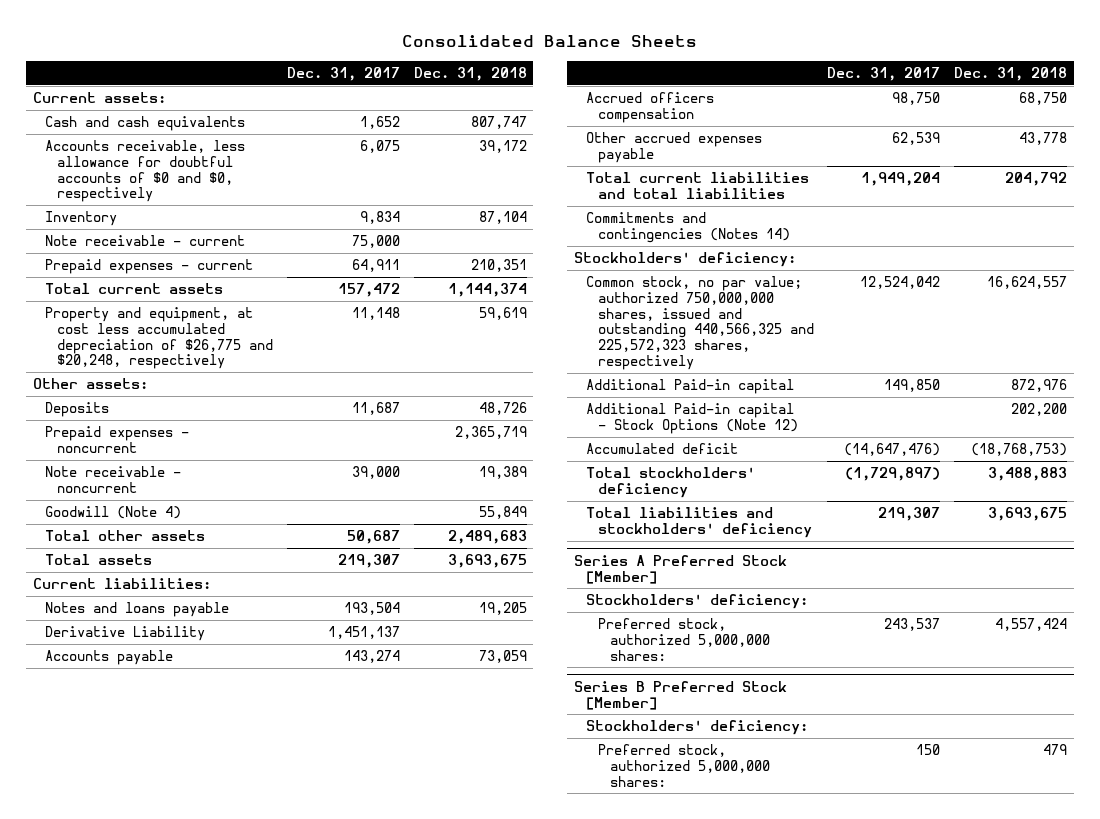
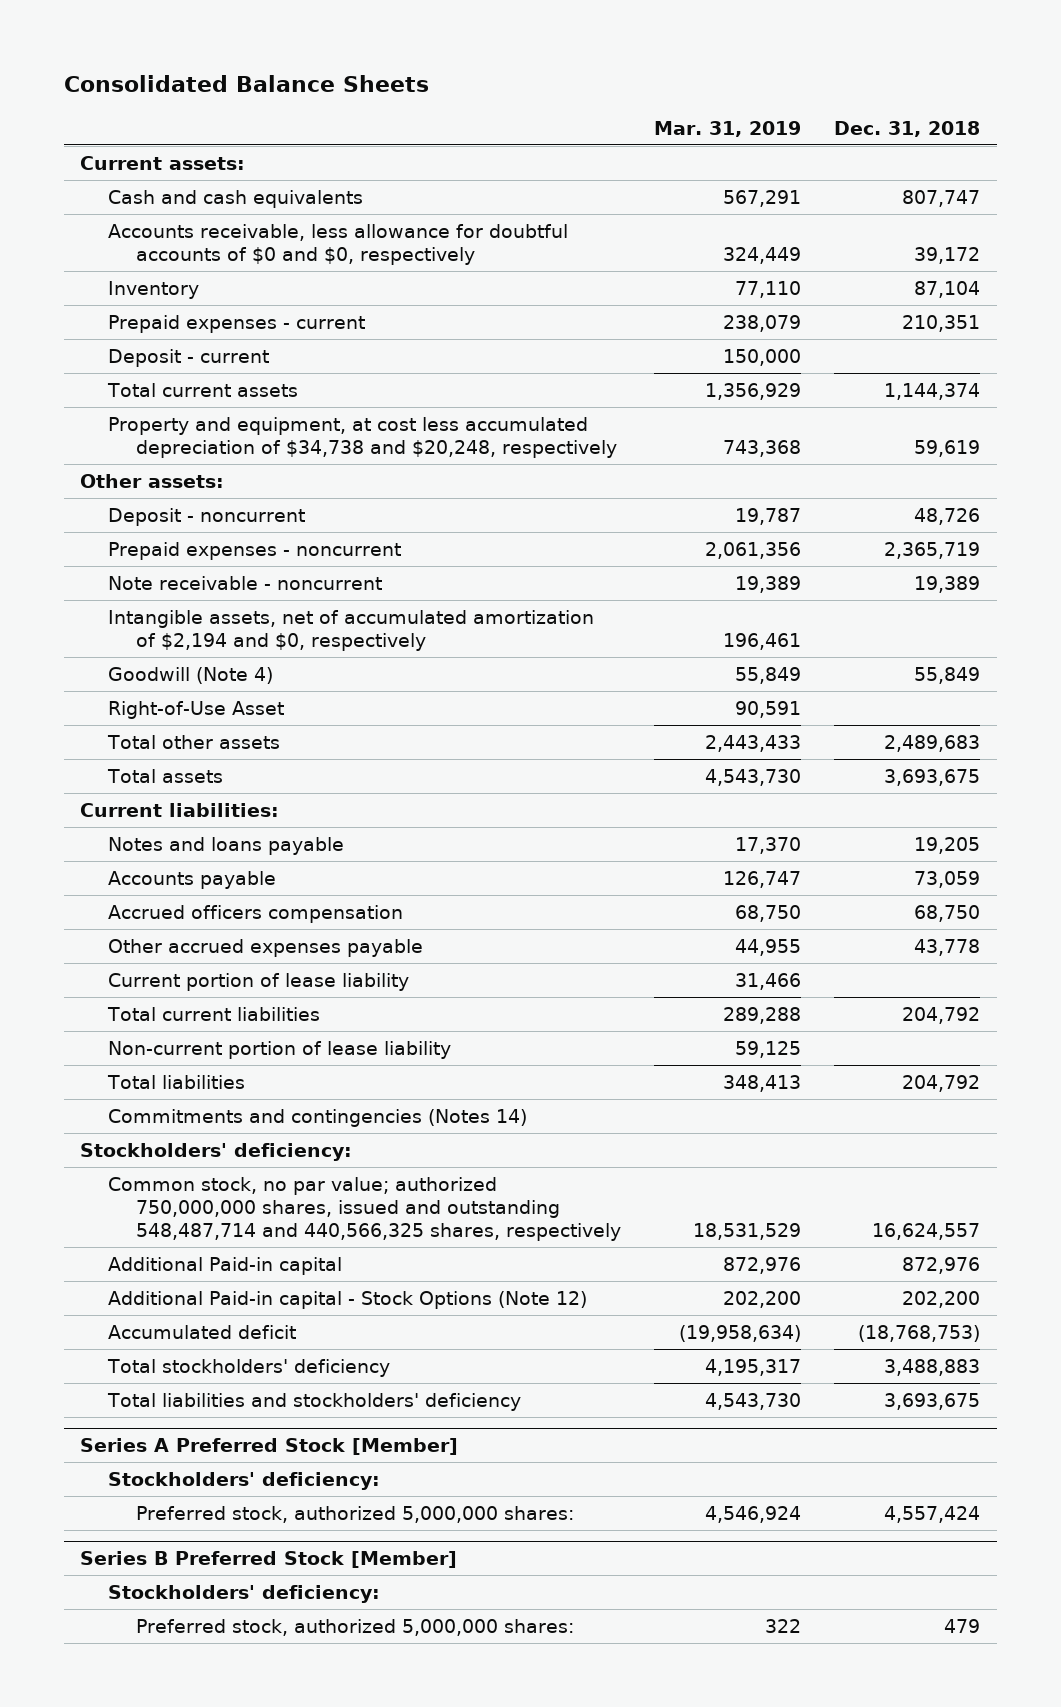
- | Dec. 31, 2017 | Dec. 31, 2018
+ | Mar. 31, 2019 | Dec. 31, 2018
- Note receivable - current | 75,000 |
+ Deposit - current | 150,000 |
- Property and equipment, at cost less accumulated depreciation of $26,775 and $20,248, respectively | 11,148 | 59,619
+ Property and equipment, at cost less accumulated depreciation of $34,738 and $20,248, respectively | 743,368 | 59,619
- Deposits | 11,687 | 48,726
+ Deposit - noncurrent | 19,787 | 48,726
+ Intangible assets, net of accumulated amortization of $2,194 and $0, respectively | 196,461 |
+ Right-of-Use Asset | 90,591 |
- Derivative Liability | 1,451,137 |
- Total current liabilities and total liabilities | 1,949,204 | 204,792
+ Current portion of lease liability | 31,466 |
+ Total current liabilities | 289,288 | 204,792
+ Non-current portion of lease liability | 59,125 |
+ Total liabilities | 348,413 | 204,792
- Common stock, no par value; authorized 750,000,000 shares, issued and outstanding 440,566,325 and 225,572,323 shares, respectively | 12,524,042 | 16,624,557
+ Common stock, no par value; authorized 750,000,000 shares, issued and outstanding 548,487,714 and 440,566,325 shares, respectively | 18,531,529 | 16,624,557

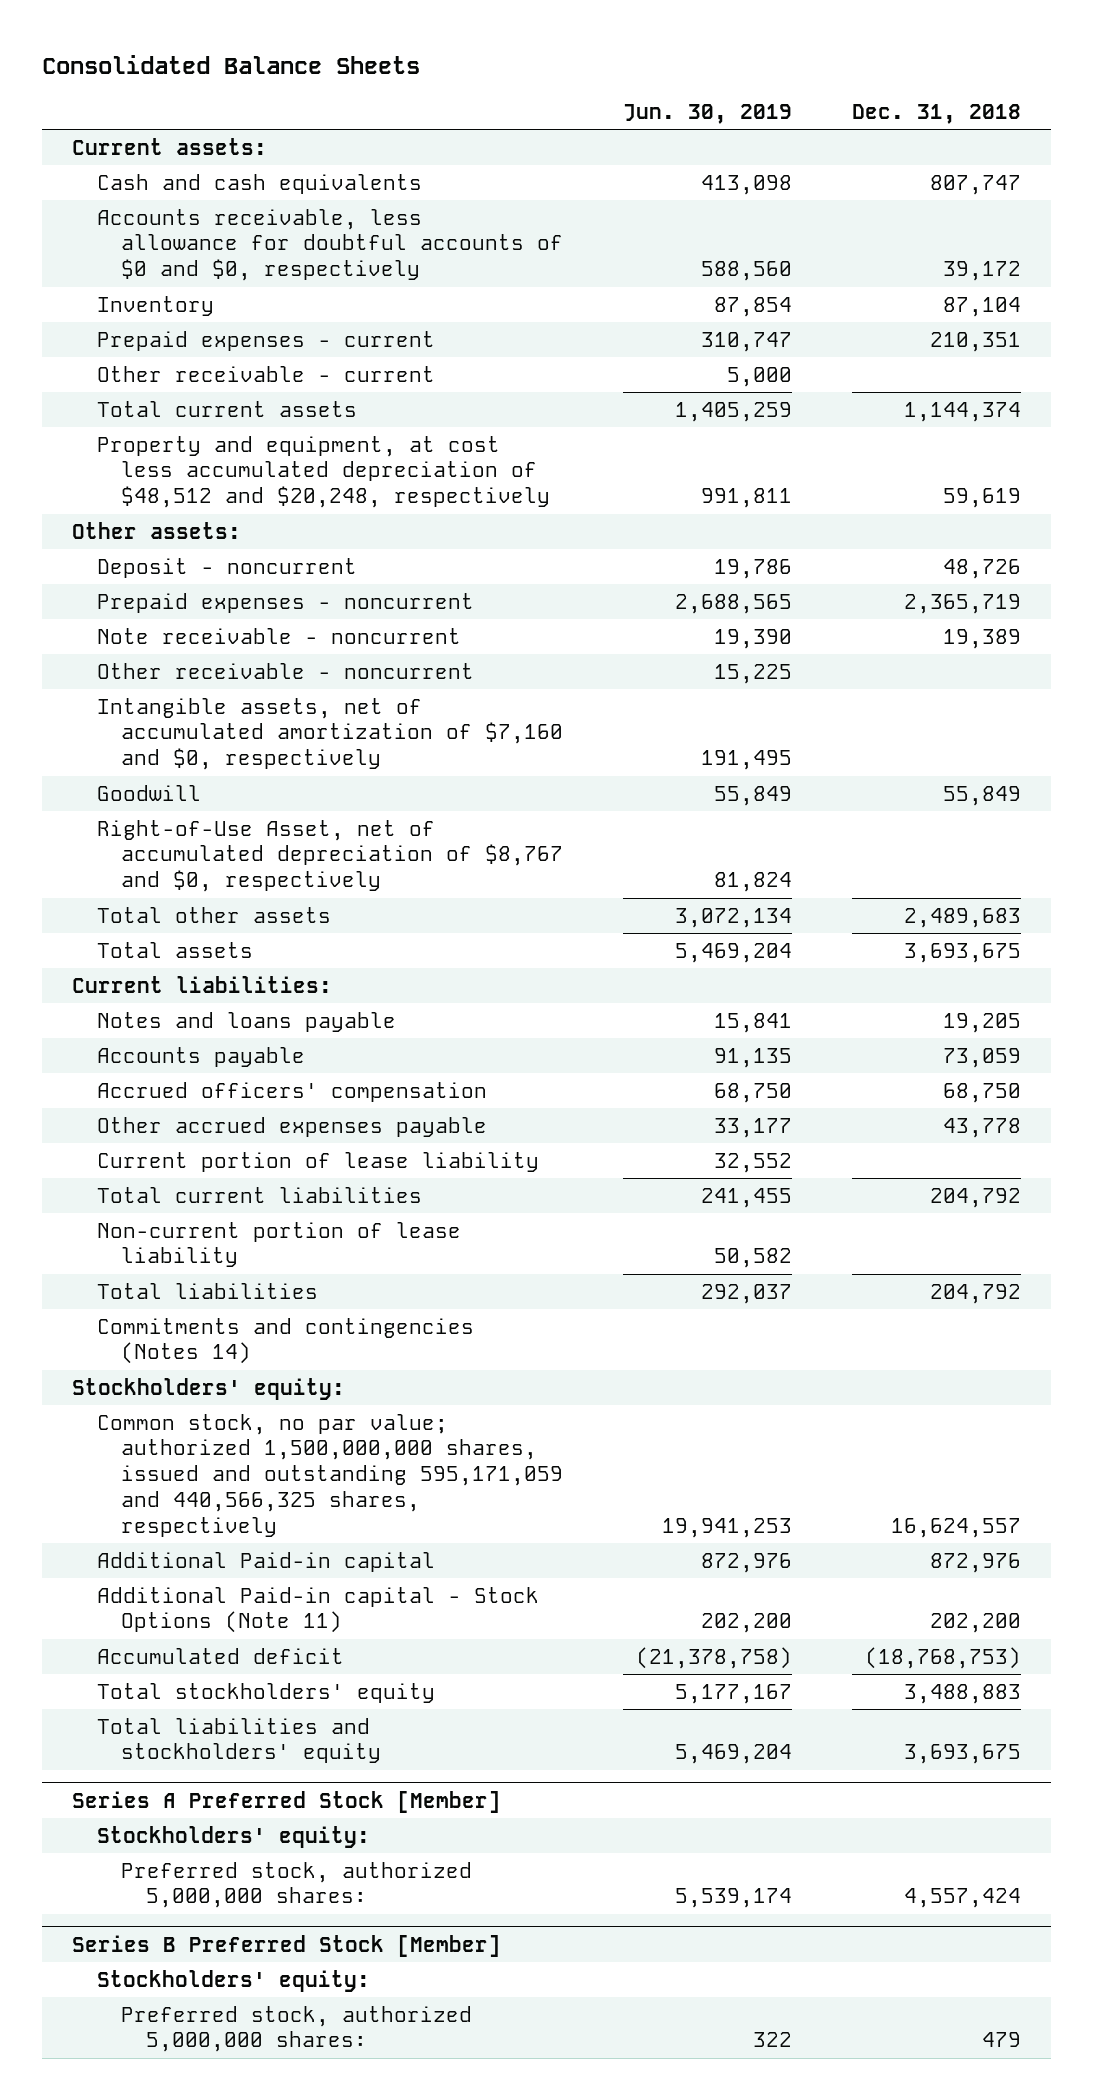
- | Mar. 31, 2019 | Dec. 31, 2018
+ | Jun. 30, 2019 | Dec. 31, 2018
- Deposit - current | 150,000 |
+ Other receivable - current | 5,000 |
- Property and equipment, at cost less accumulated depreciation of $34,738 and $20,248, respectively | 743,368 | 59,619
+ Property and equipment, at cost less accumulated depreciation of $48,512 and $20,248, respectively | 991,811 | 59,619
- Intangible assets, net of accumulated amortization of $2,194 and $0, respectively | 196,461 |
- Goodwill (Note 4) | 55,849 | 55,849
- Right-of-Use Asset | 90,591 |
+ Other receivable - noncurrent | 15,225 |
+ Intangible assets, net of accumulated amortization of $7,160 and $0, respectively | 191,495 |
+ Goodwill | 55,849 | 55,849
+ Right-of-Use Asset, net of accumulated depreciation of $8,767 and $0, respectively | 81,824 |
- Accrued officers compensation | 68,750 | 68,750
+ Accrued officers' compensation | 68,750 | 68,750
- Stockholders' deficiency:
- Common stock, no par value; authorized 750,000,000 shares, issued and outstanding 548,487,714 and 440,566,325 shares, respectively | 18,531,529 | 16,624,557
+ Stockholders' equity:
+ Common stock, no par value; authorized 1,500,000,000 shares, issued and outstanding 595,171,059 and 440,566,325 shares, respectively | 19,941,253 | 16,624,557
- Additional Paid-in capital - Stock Options (Note 12) | 202,200 | 202,200
+ Additional Paid-in capital - Stock Options (Note 11) | 202,200 | 202,200
- Total stockholders' deficiency | 4,195,317 | 3,488,883
- Total liabilities and stockholders' deficiency | 4,543,730 | 3,693,675
+ Total stockholders' equity | 5,177,167 | 3,488,883
+ Total liabilities and stockholders' equity | 5,469,204 | 3,693,675
@ Series A Preferred Stock [Member]
- Stockholders' deficiency:
+ Stockholders' equity:
@ Series B Preferred Stock [Member]
- Stockholders' deficiency:
+ Stockholders' equity:

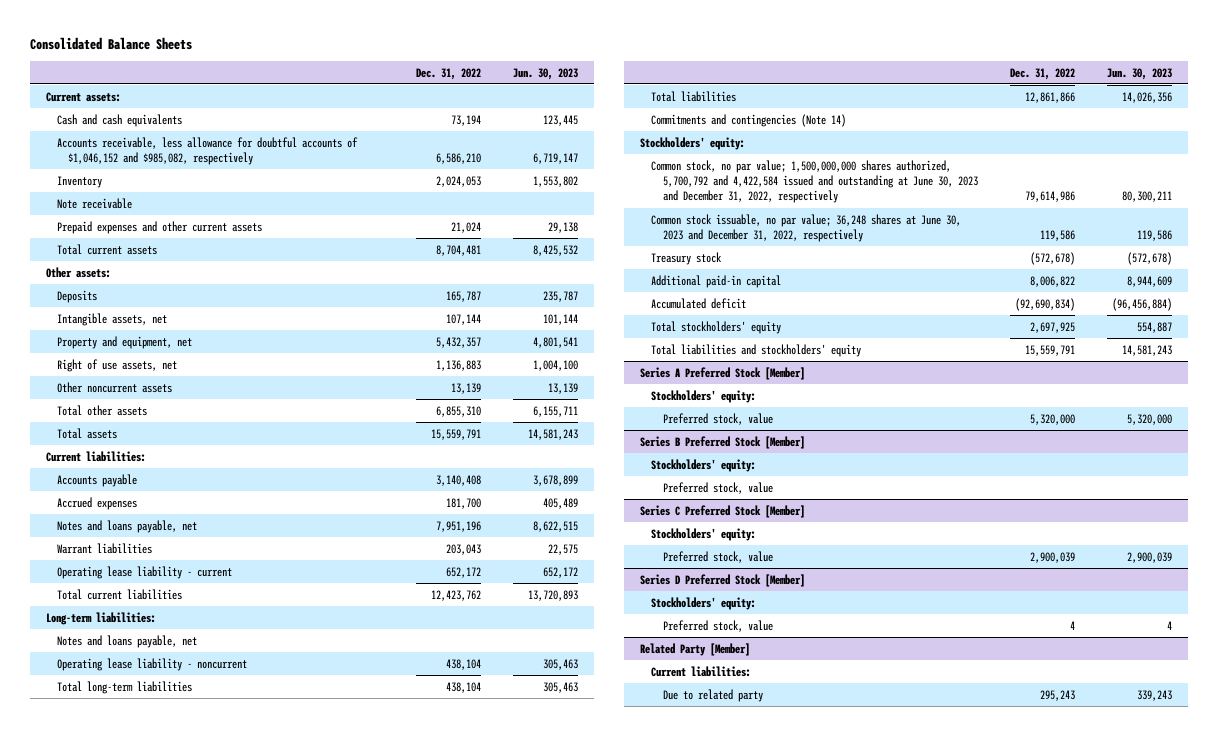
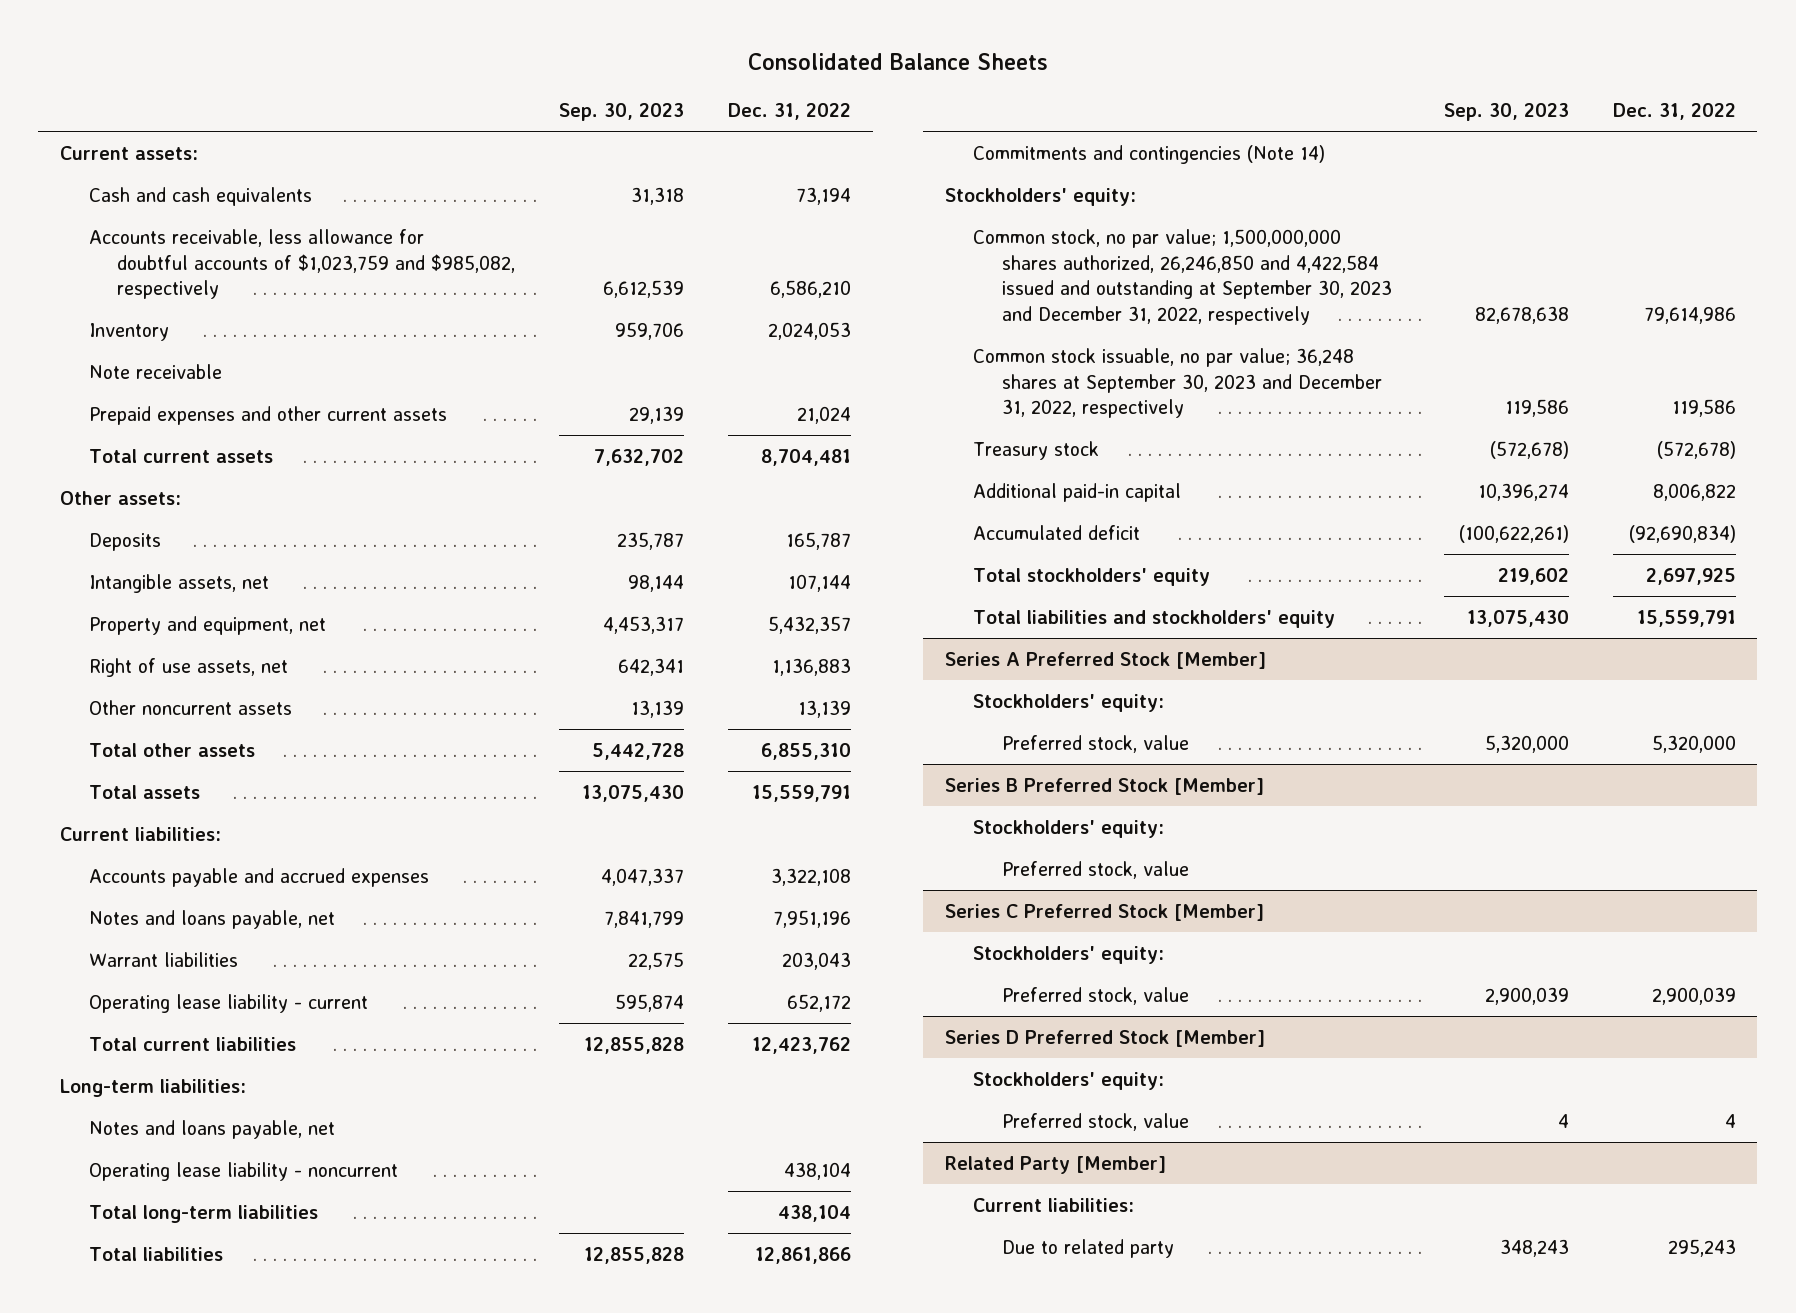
- | Dec. 31, 2022 | Jun. 30, 2023
+ | Sep. 30, 2023 | Dec. 31, 2022
- Accounts receivable, less allowance for doubtful accounts of $1,046,152 and $985,082, respectively | 6,586,210 | 6,719,147
+ Accounts receivable, less allowance for doubtful accounts of $1,023,759 and $985,082, respectively | 6,612,539 | 6,586,210
- Accounts payable | 3,140,408 | 3,678,899
- Accrued expenses | 181,700 | 405,489
+ Accounts payable and accrued expenses | 4,047,337 | 3,322,108
- Common stock, no par value; 1,500,000,000 shares authorized, 5,700,792 and 4,422,584 issued and outstanding at June 30, 2023 and December 31, 2022, respectively | 79,614,986 | 80,300,211
- Common stock issuable, no par value; 36,248 shares at June 30, 2023 and December 31, 2022, respectively | 119,586 | 119,586
+ Common stock, no par value; 1,500,000,000 shares authorized, 26,246,850 and 4,422,584 issued and outstanding at September 30, 2023 and December 31, 2022, respectively | 82,678,638 | 79,614,986
+ Common stock issuable, no par value; 36,248 shares at September 30, 2023 and December 31, 2022, respectively | 119,586 | 119,586

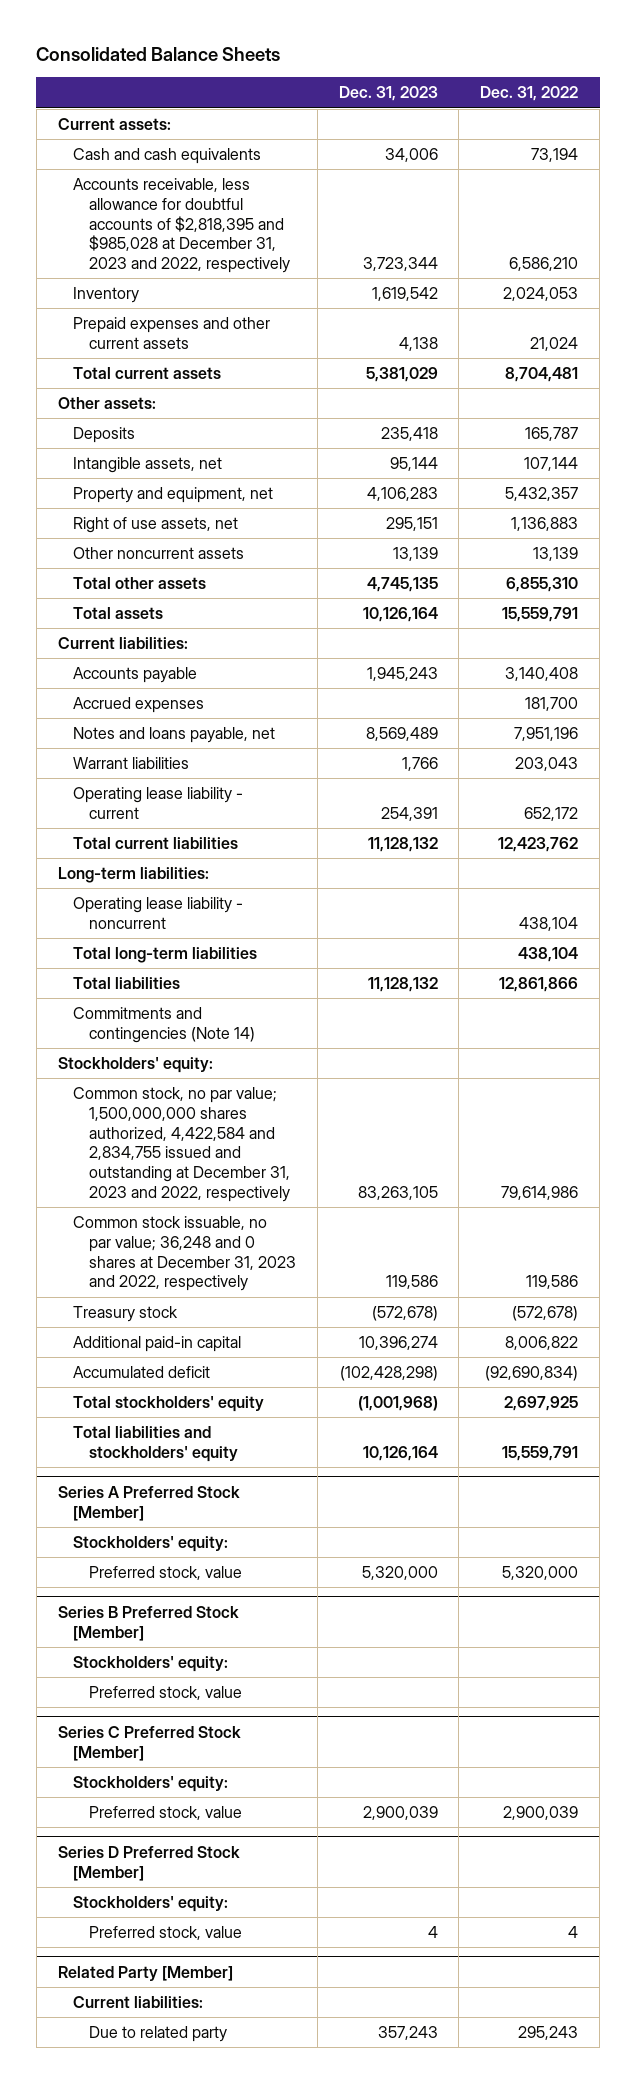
- | Sep. 30, 2023 | Dec. 31, 2022
+ | Dec. 31, 2023 | Dec. 31, 2022
- Accounts receivable, less allowance for doubtful accounts of $1,023,759 and $985,082, respectively | 6,612,539 | 6,586,210
+ Accounts receivable, less allowance for doubtful accounts of $2,818,395 and $985,028 at December 31, 2023 and 2022, respectively | 3,723,344 | 6,586,210
- Note receivable
- Accounts payable and accrued expenses | 4,047,337 | 3,322,108
+ Accounts payable | 1,945,243 | 3,140,408
+ Accrued expenses | | 181,700
- Notes and loans payable, net
- Common stock, no par value; 1,500,000,000 shares authorized, 26,246,850 and 4,422,584 issued and outstanding at September 30, 2023 and December 31, 2022, respectively | 82,678,638 | 79,614,986
- Common stock issuable, no par value; 36,248 shares at September 30, 2023 and December 31, 2022, respectively | 119,586 | 119,586
+ Common stock, no par value; 1,500,000,000 shares authorized, 4,422,584 and 2,834,755 issued and outstanding at December 31, 2023 and 2022, respectively | 83,263,105 | 79,614,986
+ Common stock issuable, no par value; 36,248 and 0 shares at December 31, 2023 and 2022, respectively | 119,586 | 119,586

